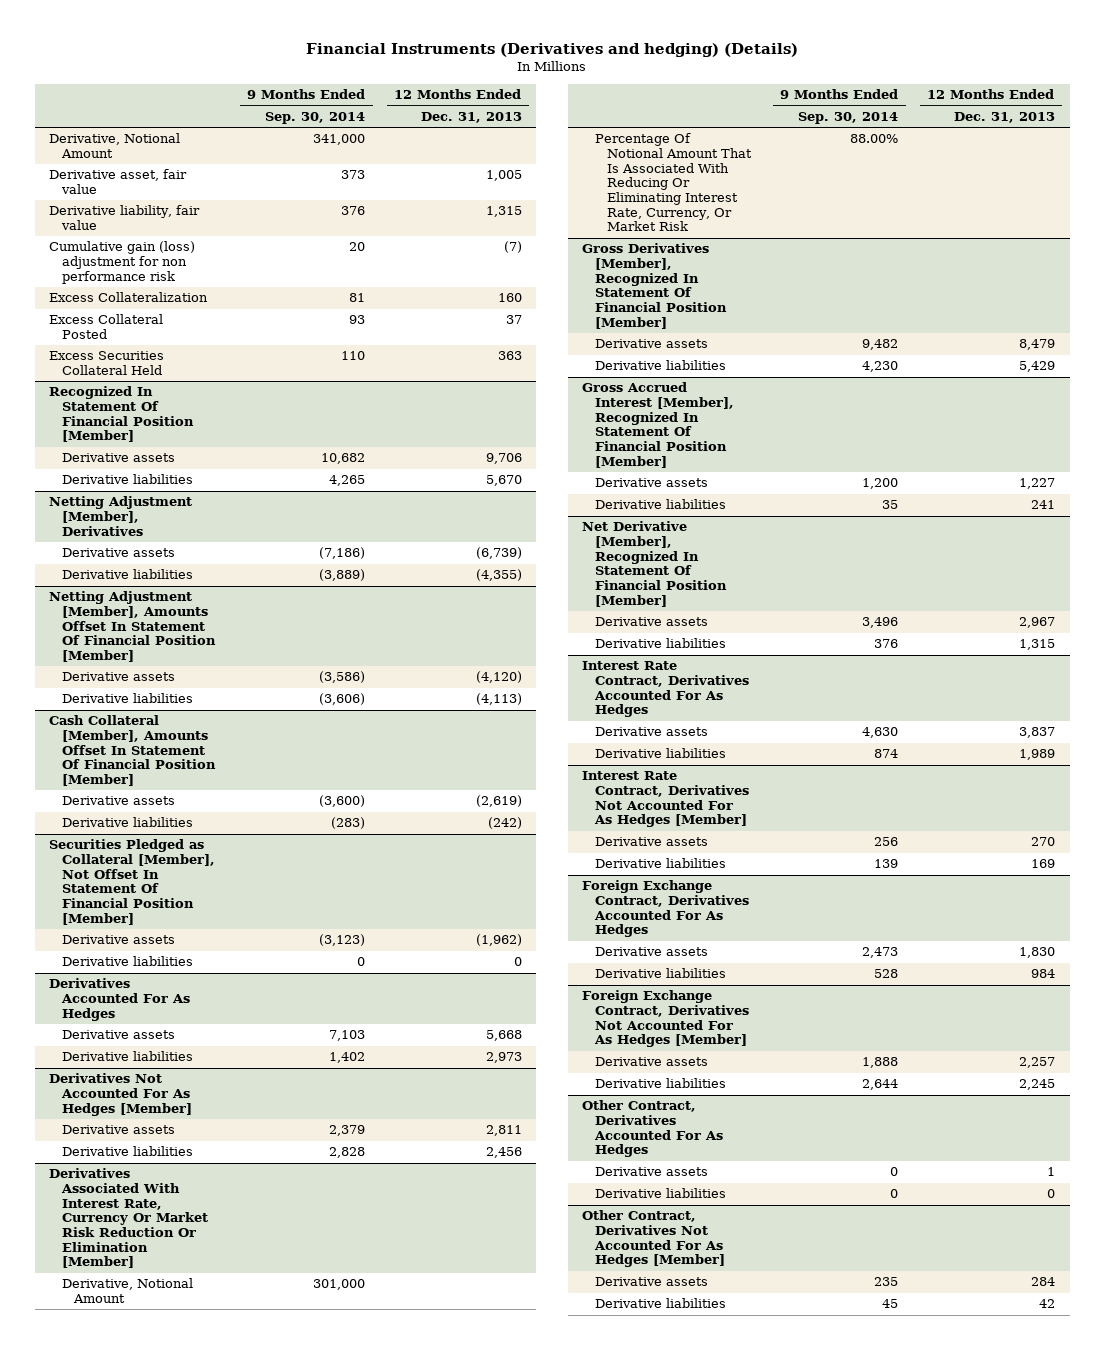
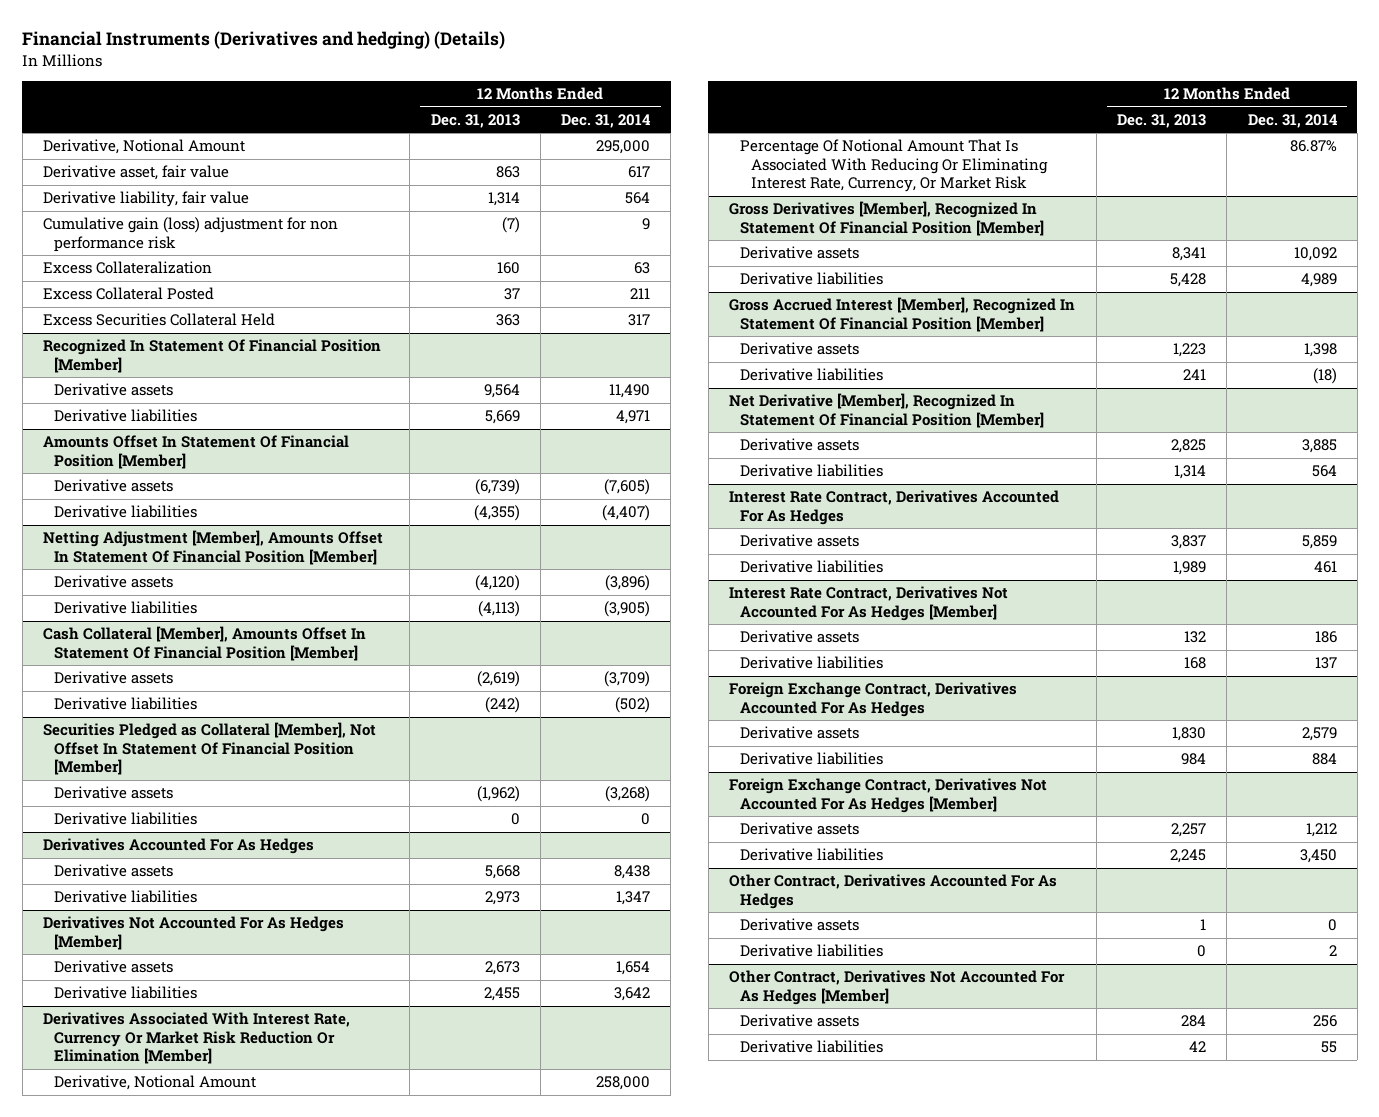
- | 9 Months Ended Sep. 30, 2014 | 12 Months Ended Dec. 31, 2013
+ | 12 Months Ended Dec. 31, 2013 | 12 Months Ended Dec. 31, 2014
- Derivative asset, fair value | 373 | 1,005
- Derivative liability, fair value | 376 | 1,315
+ Derivative asset, fair value | 863 | 617
+ Derivative liability, fair value | 1,314 | 564
@ Recognized In Statement Of Financial Position [Member]
- Derivative assets | 10,682 | 9,706
- Derivative liabilities | 4,265 | 5,670
- Netting Adjustment [Member], Derivatives
@ Recognized In Statement Of Financial Position [Member]
+ Derivative assets | 9,564 | 11,490
+ Derivative liabilities | 5,669 | 4,971
+ Amounts Offset In Statement Of Financial Position [Member]
@ Derivatives Not Accounted For As Hedges [Member]
- Derivative assets | 2,379 | 2,811
- Derivative liabilities | 2,828 | 2,456
+ Derivative assets | 2,673 | 1,654
+ Derivative liabilities | 2,455 | 3,642
@ Gross Derivatives [Member], Recognized In Statement Of Financial Position [Member]
- Derivative assets | 9,482 | 8,479
- Derivative liabilities | 4,230 | 5,429
+ Derivative assets | 8,341 | 10,092
+ Derivative liabilities | 5,428 | 4,989
@ Gross Accrued Interest [Member], Recognized In Statement Of Financial Position [Member]
- Derivative assets | 1,200 | 1,227
+ Derivative assets | 1,223 | 1,398
@ Net Derivative [Member], Recognized In Statement Of Financial Position [Member]
- Derivative assets | 3,496 | 2,967
- Derivative liabilities | 376 | 1,315
+ Derivative assets | 2,825 | 3,885
+ Derivative liabilities | 1,314 | 564
@ Interest Rate Contract, Derivatives Not Accounted For As Hedges [Member]
- Derivative assets | 256 | 270
- Derivative liabilities | 139 | 169
+ Derivative assets | 132 | 186
+ Derivative liabilities | 168 | 137

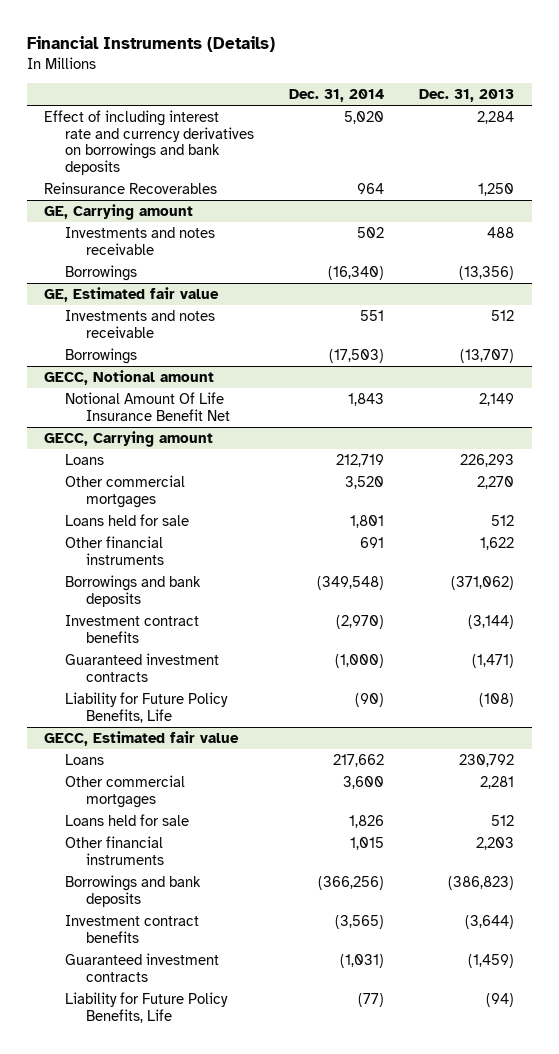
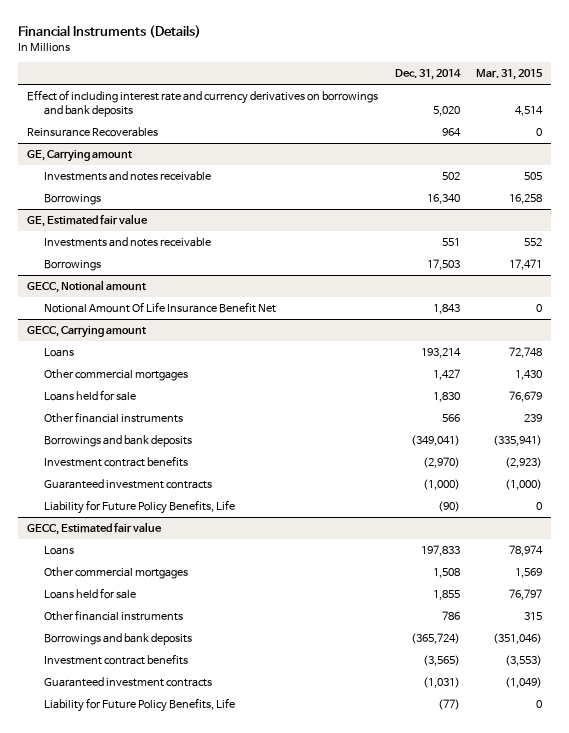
- | Dec. 31, 2014 | Dec. 31, 2013
+ | Dec. 31, 2014 | Mar. 31, 2015
@ GE, Carrying amount
- Borrowings | (16,340) | (13,356)
+ Borrowings | 16,340 | 16,258
@ GE, Estimated fair value
- Borrowings | (17,503) | (13,707)
+ Borrowings | 17,503 | 17,471
@ GECC, Carrying amount
- Loans | 212,719 | 226,293
- Other commercial mortgages | 3,520 | 2,270
- Loans held for sale | 1,801 | 512
- Other financial instruments | 691 | 1,622
- Borrowings and bank deposits | (349,548) | (371,062)
+ Loans | 193,214 | 72,748
+ Other commercial mortgages | 1,427 | 1,430
+ Loans held for sale | 1,830 | 76,679
+ Other financial instruments | 566 | 239
+ Borrowings and bank deposits | (349,041) | (335,941)
@ GECC, Estimated fair value
- Loans | 217,662 | 230,792
- Other commercial mortgages | 3,600 | 2,281
- Loans held for sale | 1,826 | 512
- Other financial instruments | 1,015 | 2,203
- Borrowings and bank deposits | (366,256) | (386,823)
+ Loans | 197,833 | 78,974
+ Other commercial mortgages | 1,508 | 1,569
+ Loans held for sale | 1,855 | 76,797
+ Other financial instruments | 786 | 315
+ Borrowings and bank deposits | (365,724) | (351,046)

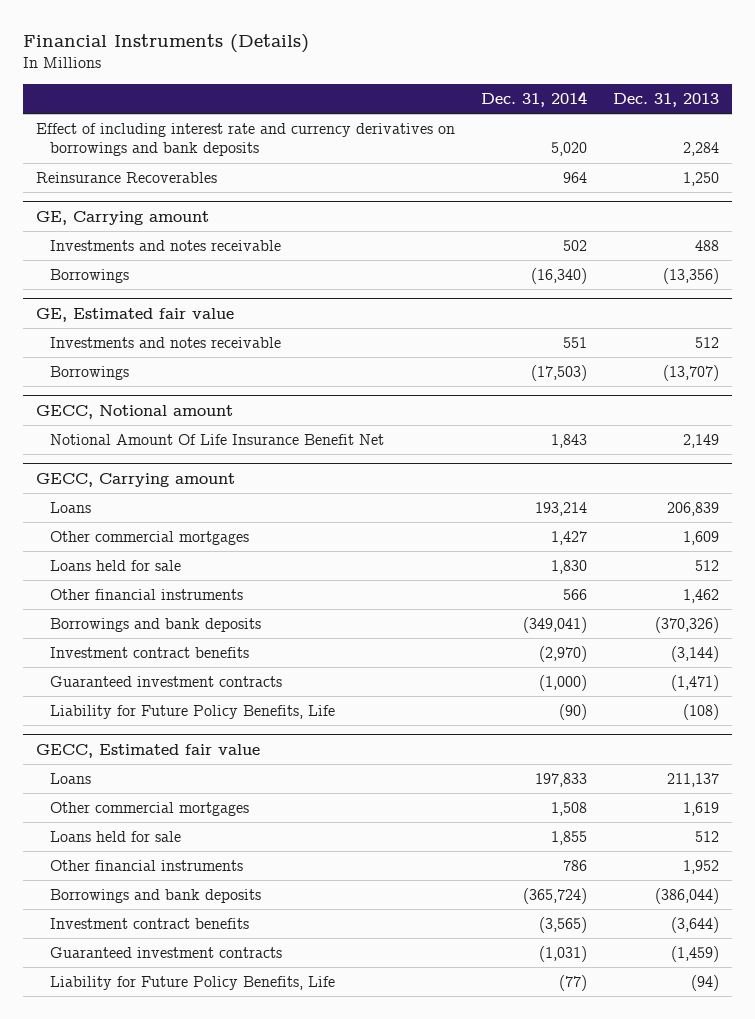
- | Dec. 31, 2014 | Mar. 31, 2015
+ | Dec. 31, 2014 | Dec. 31, 2013
@ GE, Carrying amount
- Borrowings | 16,340 | 16,258
+ Borrowings | (16,340) | (13,356)
@ GE, Estimated fair value
- Borrowings | 17,503 | 17,471
+ Borrowings | (17,503) | (13,707)

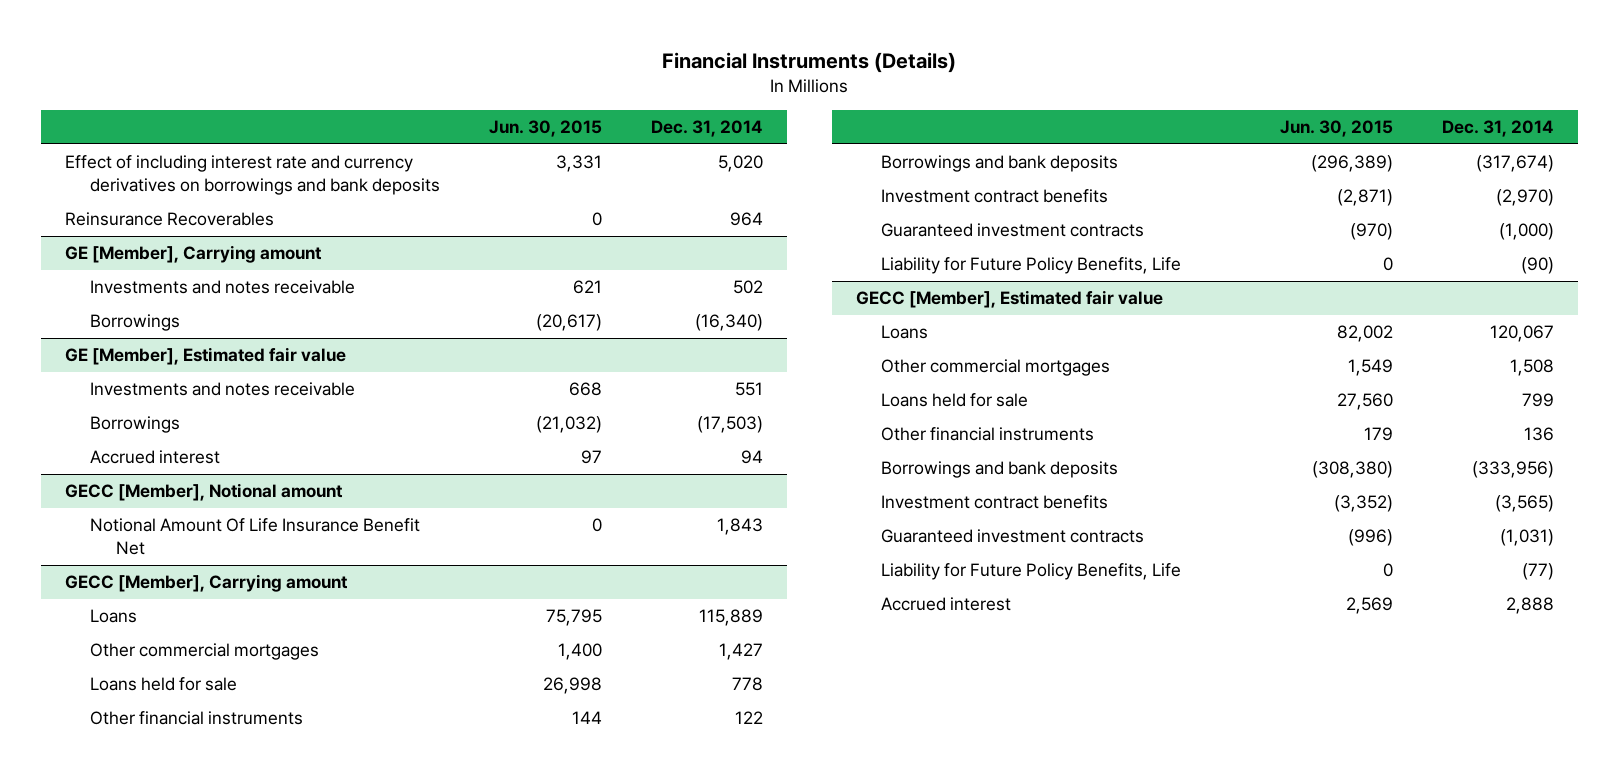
- | Dec. 31, 2014 | Dec. 31, 2013
+ | Jun. 30, 2015 | Dec. 31, 2014
- GE, Carrying amount
+ GE [Member], Carrying amount
- GE, Estimated fair value
+ GE [Member], Estimated fair value
- GECC, Notional amount
+ Accrued interest | 97 | 94
+ GECC [Member], Notional amount
- GECC, Carrying amount
- Loans | 193,214 | 206,839
+ GECC [Member], Carrying amount
+ Loans | 75,795 | 115,889
- Loans held for sale | 1,830 | 512
- Other financial instruments | 566 | 1,462
- Borrowings and bank deposits | (349,041) | (370,326)
+ Loans held for sale | 26,998 | 778
+ Other financial instruments | 144 | 122
+ Borrowings and bank deposits | (296,389) | (317,674)
- GECC, Estimated fair value
- Loans | 197,833 | 211,137
+ GECC [Member], Estimated fair value
+ Loans | 82,002 | 120,067
- Loans held for sale | 1,855 | 512
- Other financial instruments | 786 | 1,952
- Borrowings and bank deposits | (365,724) | (386,044)
+ Loans held for sale | 27,560 | 799
+ Other financial instruments | 179 | 136
+ Borrowings and bank deposits | (308,380) | (333,956)
+ Accrued interest | 2,569 | 2,888

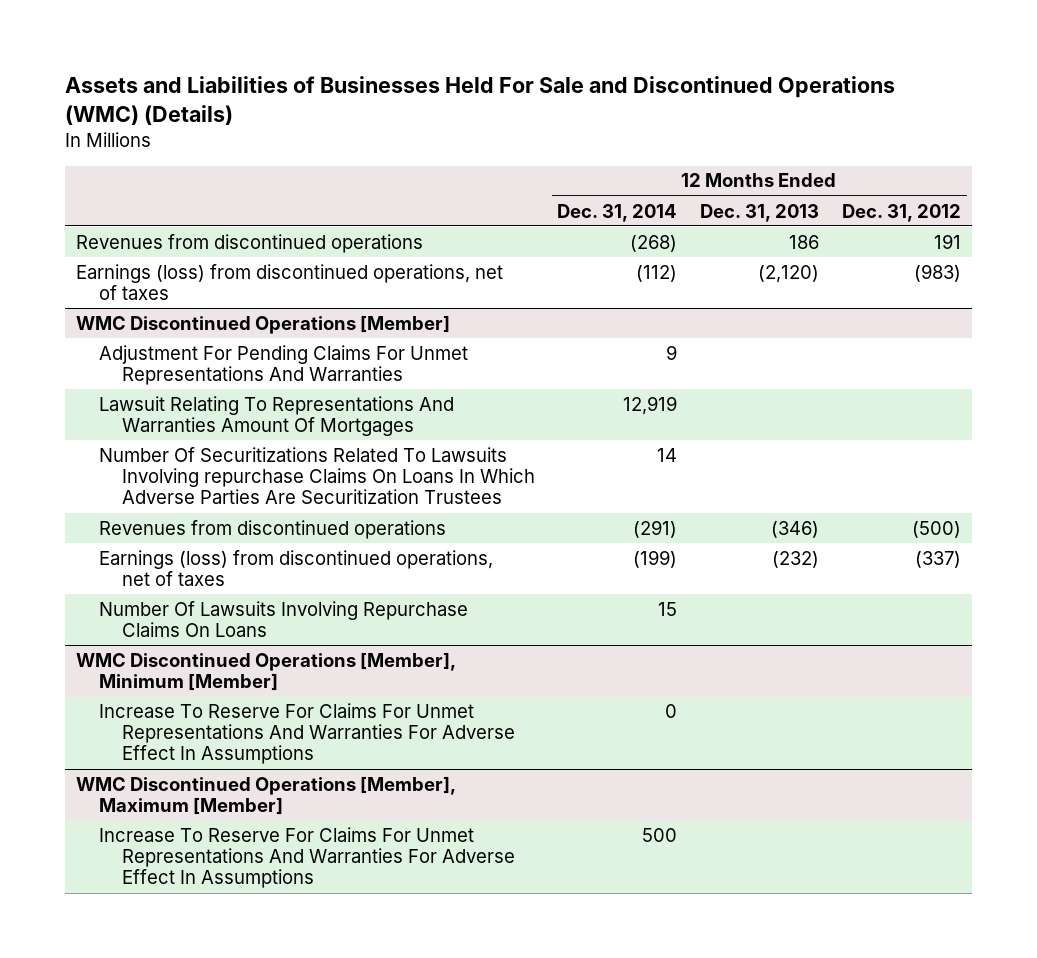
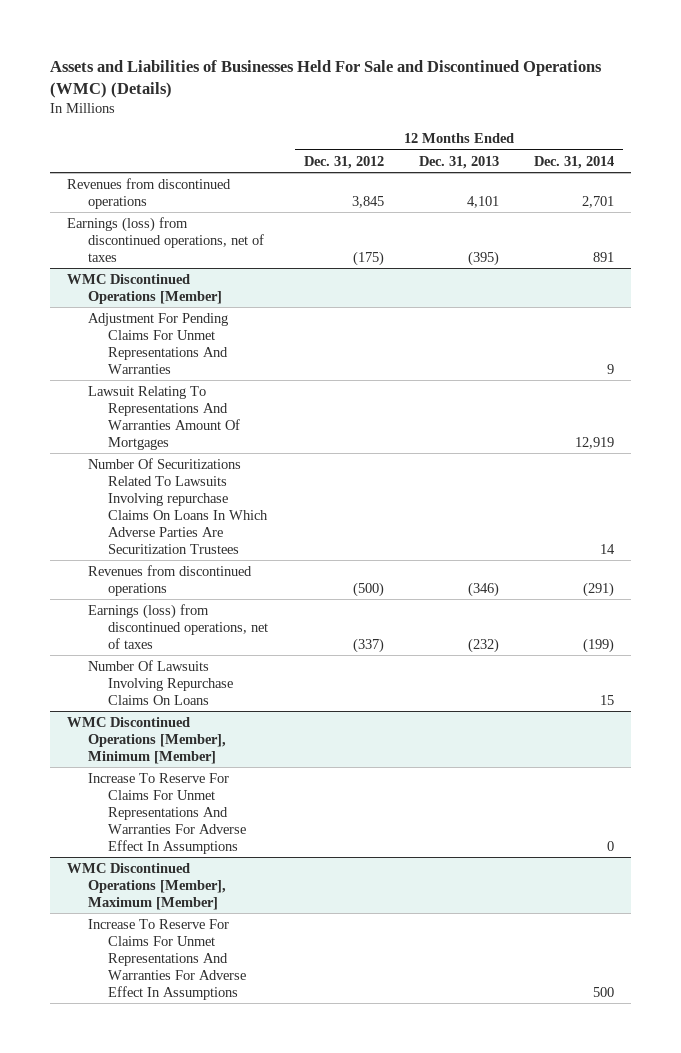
- | 12 Months Ended Dec. 31, 2014 | 12 Months Ended Dec. 31, 2013 | 12 Months Ended Dec. 31, 2012
+ | 12 Months Ended Dec. 31, 2012 | 12 Months Ended Dec. 31, 2013 | 12 Months Ended Dec. 31, 2014
- Revenues from discontinued operations | (268) | 186 | 191
- Earnings (loss) from discontinued operations, net of taxes | (112) | (2,120) | (983)
+ Revenues from discontinued operations | 3,845 | 4,101 | 2,701
+ Earnings (loss) from discontinued operations, net of taxes | (175) | (395) | 891

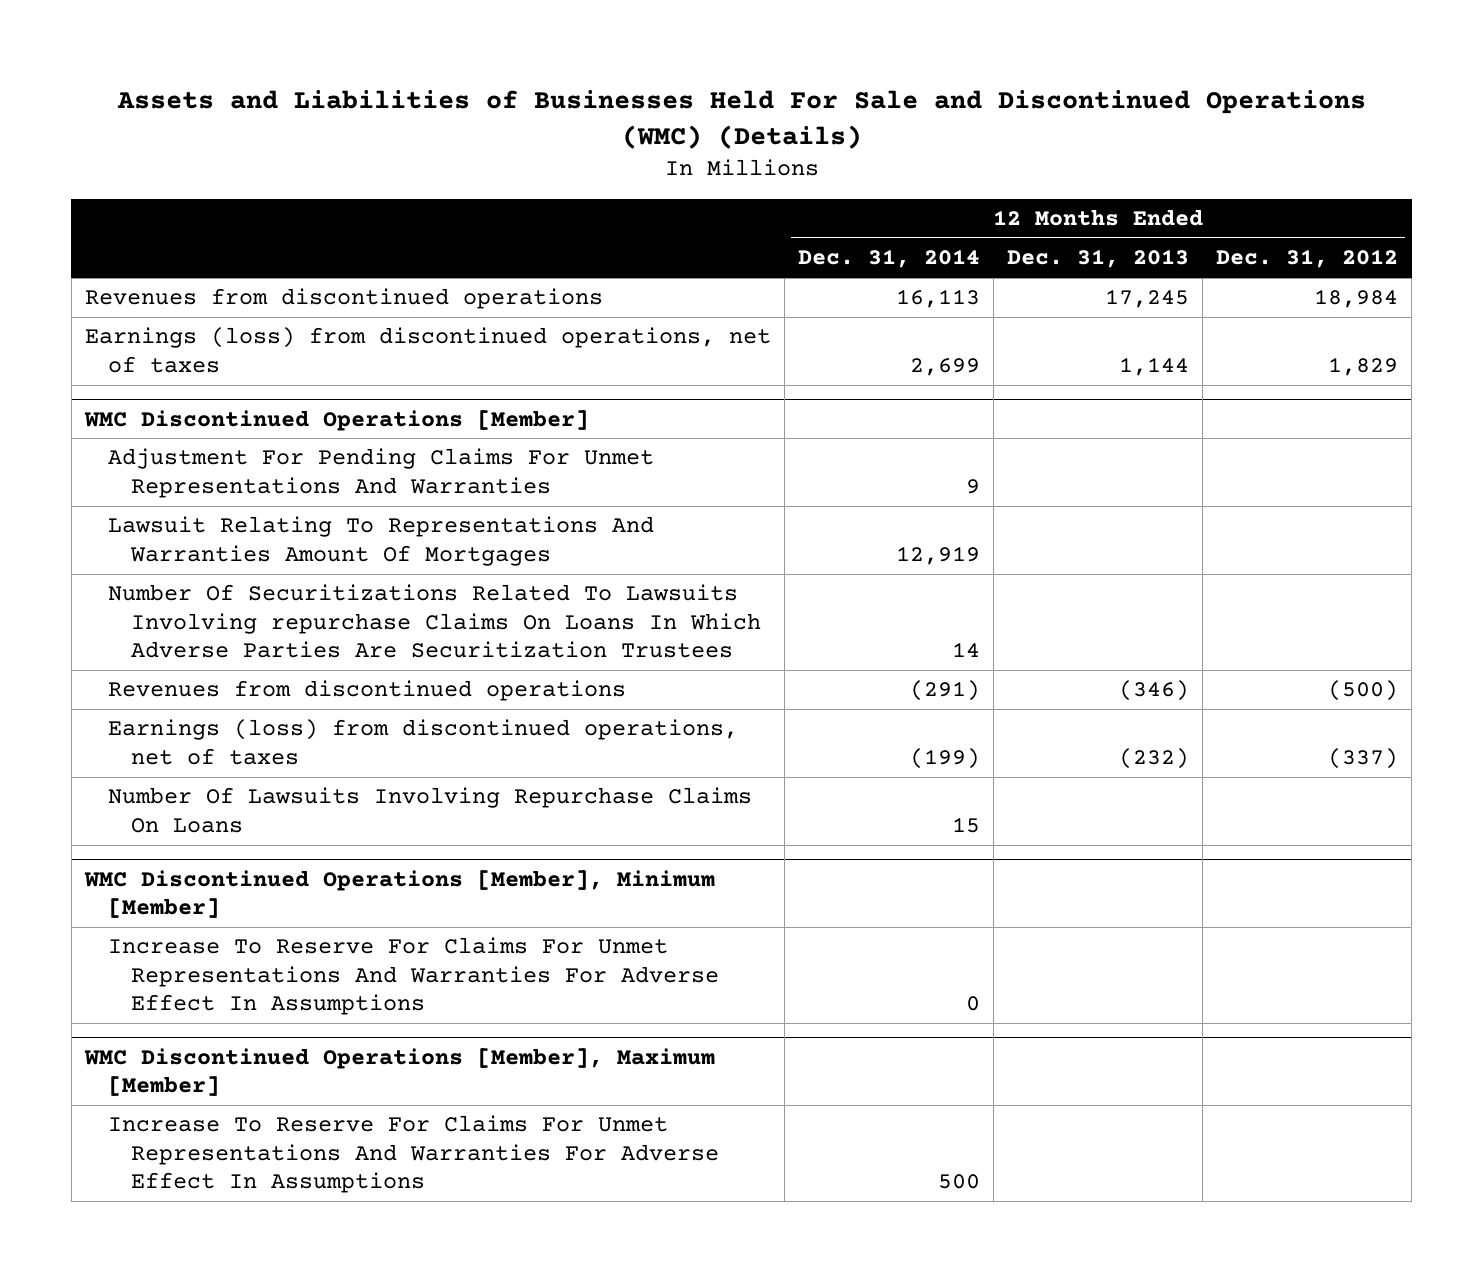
- | 12 Months Ended Dec. 31, 2012 | 12 Months Ended Dec. 31, 2013 | 12 Months Ended Dec. 31, 2014
+ | 12 Months Ended Dec. 31, 2014 | 12 Months Ended Dec. 31, 2013 | 12 Months Ended Dec. 31, 2012
- Revenues from discontinued operations | 3,845 | 4,101 | 2,701
- Earnings (loss) from discontinued operations, net of taxes | (175) | (395) | 891
+ Revenues from discontinued operations | 16,113 | 17,245 | 18,984
+ Earnings (loss) from discontinued operations, net of taxes | 2,699 | 1,144 | 1,829

